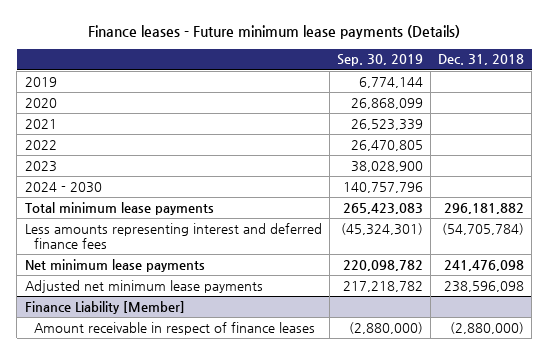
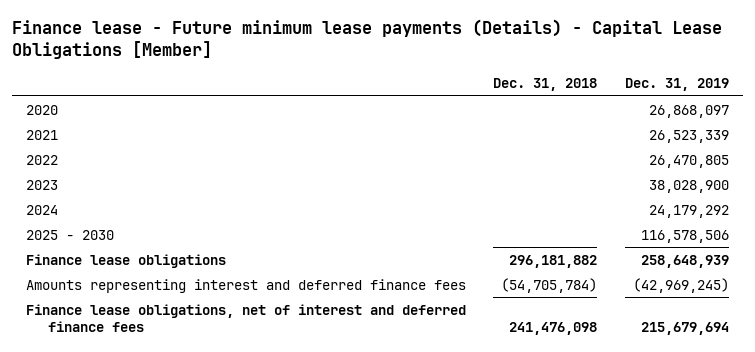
- Finance leases - Future minimum lease payments (Details)
+ Finance lease - Future minimum lease payments (Details) - Capital Lease Obligations [Member]
- | Sep. 30, 2019 | Dec. 31, 2018
+ | Dec. 31, 2018 | Dec. 31, 2019
- 2019 | 6,774,144 |
- 2024 - 2030 | 140,757,796 |
- Total minimum lease payments | 265,423,083 | 296,181,882
- Less amounts representing interest and deferred finance fees | (45,324,301) | (54,705,784)
- Net minimum lease payments | 220,098,782 | 241,476,098
- Adjusted net minimum lease payments | 217,218,782 | 238,596,098
- Finance Liability [Member]
- Amount receivable in respect of finance leases | (2,880,000) | (2,880,000)
+ 2024 | | 24,179,292
+ 2025 - 2030 | | 116,578,506
+ Finance lease obligations | 296,181,882 | 258,648,939
+ Amounts representing interest and deferred finance fees | (54,705,784) | (42,969,245)
+ Finance lease obligations, net of interest and deferred finance fees | 241,476,098 | 215,679,694

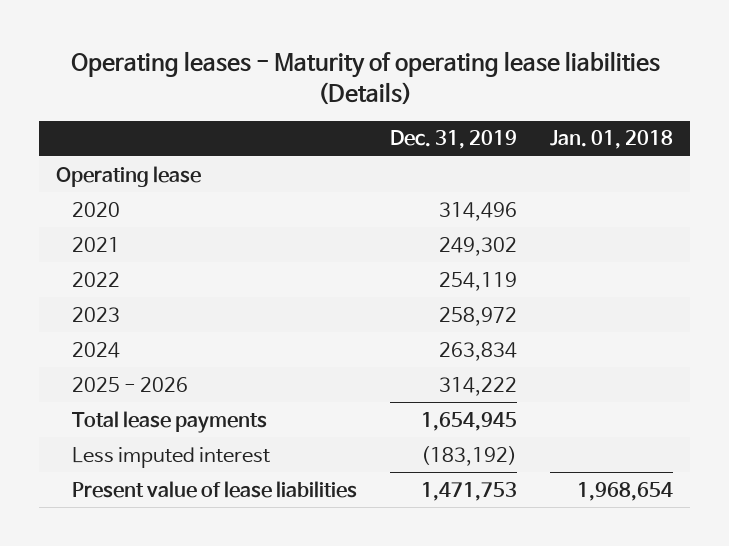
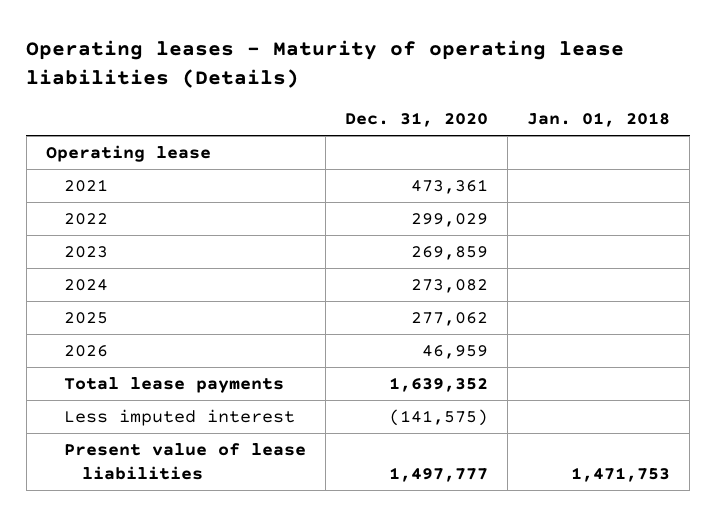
- | Dec. 31, 2019 | Jan. 01, 2018
+ | Dec. 31, 2020 | Jan. 01, 2018
- 2020 | 314,496 |
- 2025 - 2026 | 314,222 |
+ 2025 | 277,062 |
+ 2026 | 46,959 |
- Present value of lease liabilities | 1,471,753 | 1,968,654
+ Present value of lease liabilities | 1,497,777 | 1,471,753

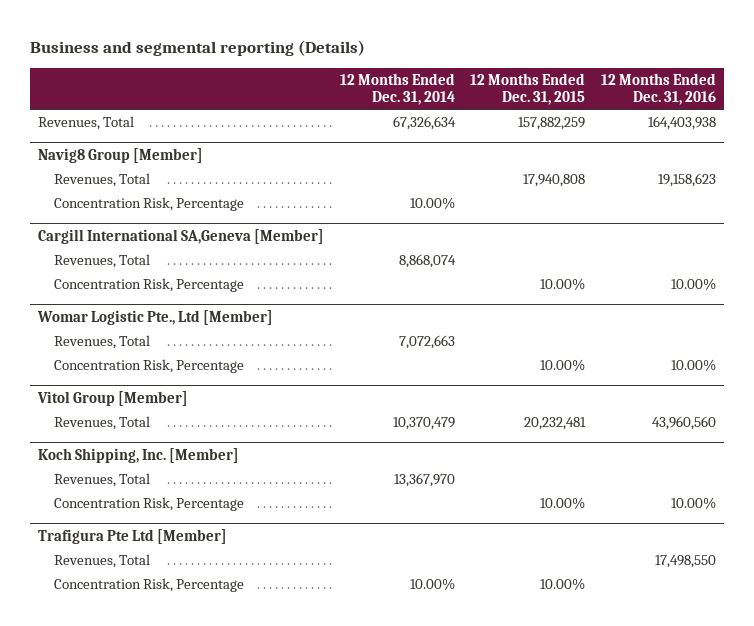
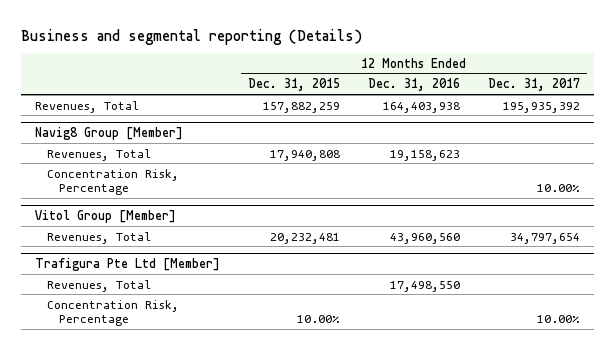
- | 12 Months Ended Dec. 31, 2014 | 12 Months Ended Dec. 31, 2015 | 12 Months Ended Dec. 31, 2016
+ | 12 Months Ended Dec. 31, 2015 | 12 Months Ended Dec. 31, 2016 | 12 Months Ended Dec. 31, 2017
- Cargill International SA,Geneva [Member]
- Revenues, Total | 8,868,074 | |
- Concentration Risk, Percentage | | 10.00% | 10.00%
- Womar Logistic Pte., Ltd [Member]
- Revenues, Total | 7,072,663 | |
- Concentration Risk, Percentage | | 10.00% | 10.00%
- Koch Shipping, Inc. [Member]
- Revenues, Total | 13,367,970 | |
- Concentration Risk, Percentage | | 10.00% | 10.00%

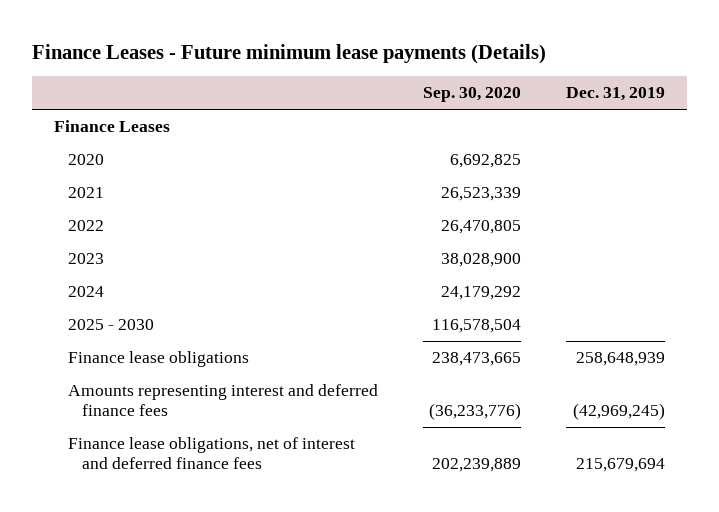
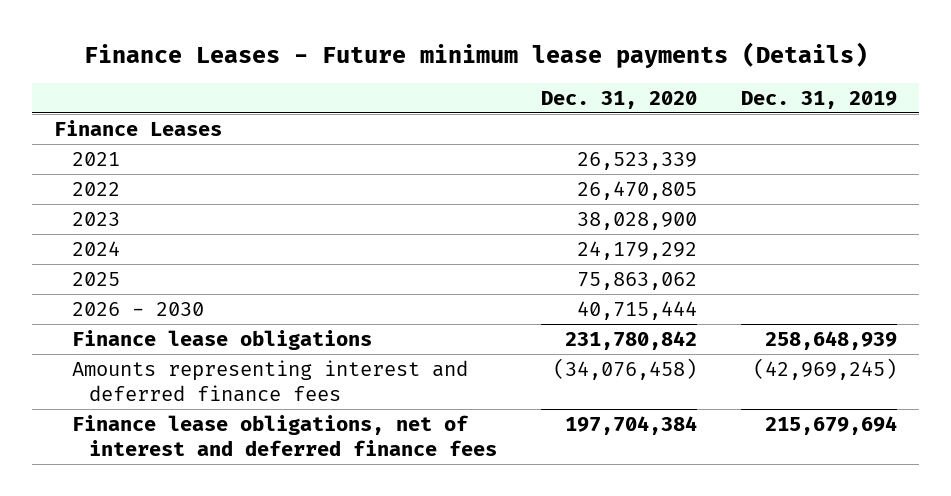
- | Sep. 30, 2020 | Dec. 31, 2019
+ | Dec. 31, 2020 | Dec. 31, 2019
- 2020 | 6,692,825 |
- 2025 - 2030 | 116,578,504 |
+ 2025 | 75,863,062 |
+ 2026 - 2030 | 40,715,444 |

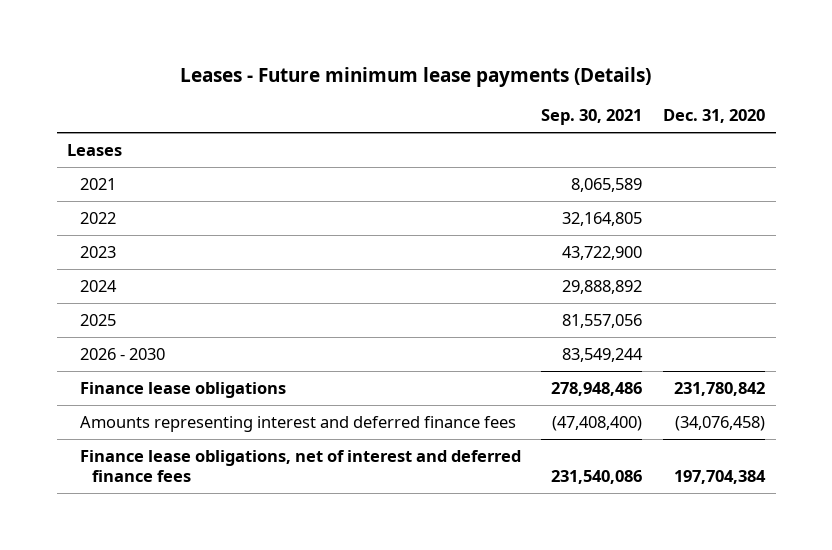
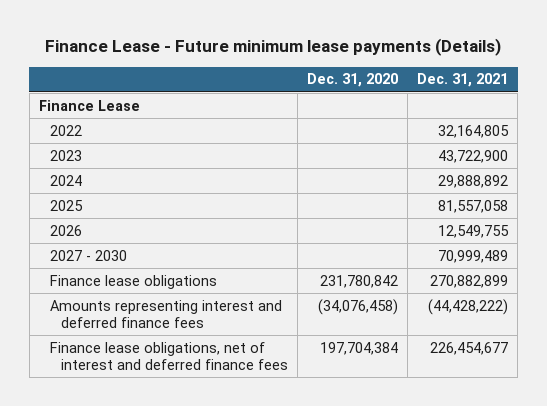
- Leases - Future minimum lease payments (Details)
+ Finance Lease - Future minimum lease payments (Details)
- | Sep. 30, 2021 | Dec. 31, 2020
+ | Dec. 31, 2020 | Dec. 31, 2021
- Leases
- 2021 | 8,065,589 |
+ Finance Lease
- 2026 - 2030 | 83,549,244 |
+ 2026 | | 12,549,755
+ 2027 - 2030 | | 70,999,489

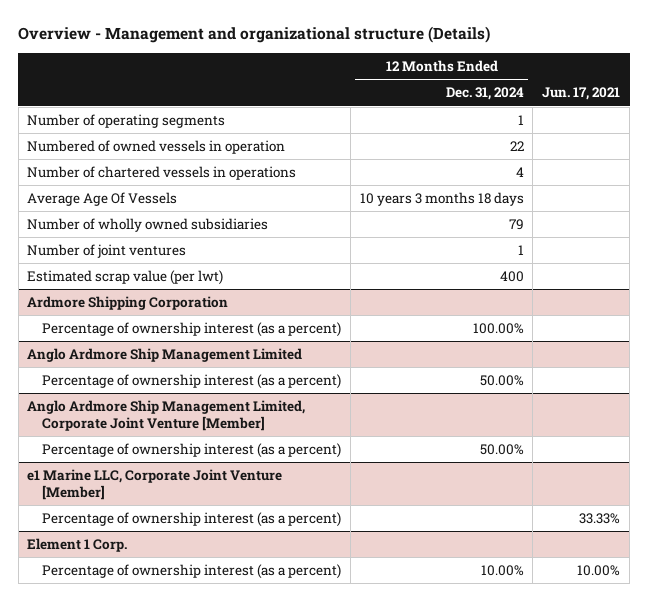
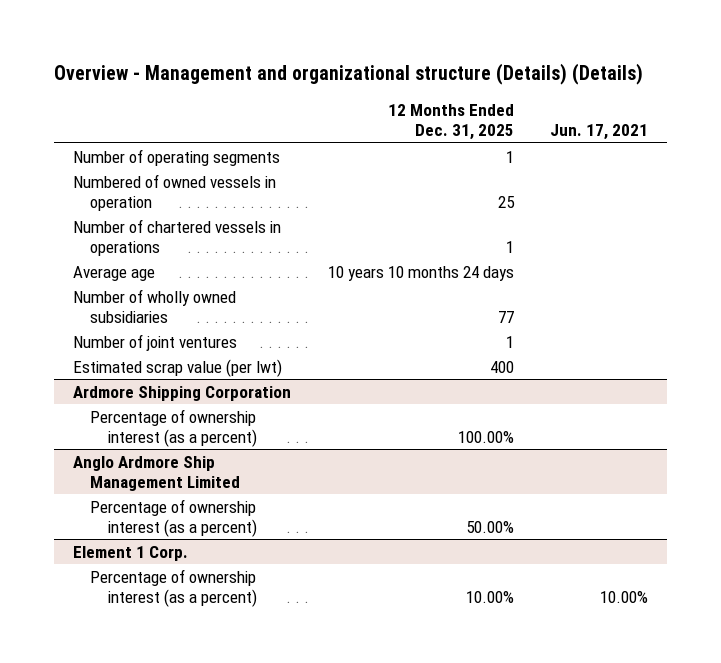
- Overview - Management and organizational structure (Details)
+ Overview - Management and organizational structure (Details) (Details)
- | 12 Months Ended Dec. 31, 2024 | Jun. 17, 2021
+ | 12 Months Ended Dec. 31, 2025 | Jun. 17, 2021
- Average Age Of Vessels | 10 years 3 months 18 days |
+ Average age | 10 years 10 months 24 days |
- Anglo Ardmore Ship Management Limited, Corporate Joint Venture [Member]
- Percentage of ownership interest (as a percent) | 50.00% |
- e1 Marine LLC, Corporate Joint Venture [Member]
- Percentage of ownership interest (as a percent) | | 33.33%

